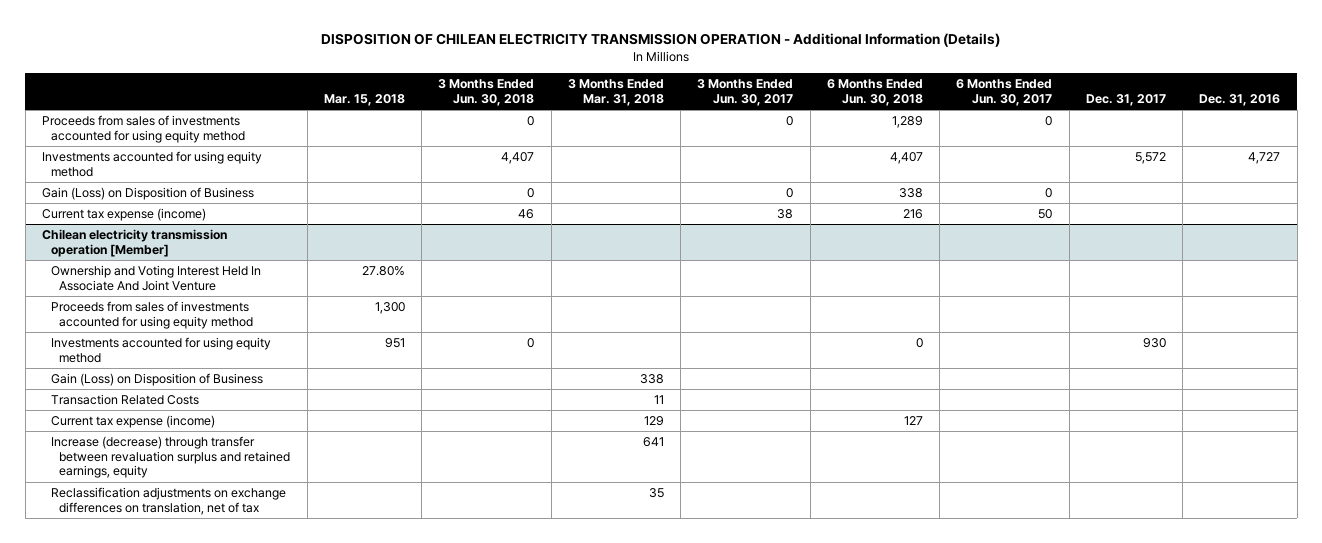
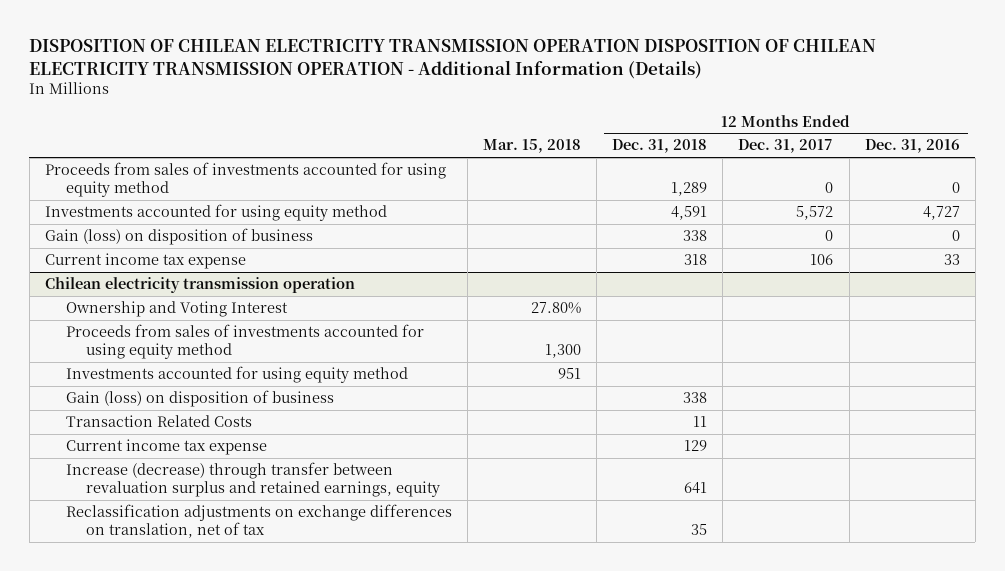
- DISPOSITION OF CHILEAN ELECTRICITY TRANSMISSION OPERATION - Additional Information (Details)
+ DISPOSITION OF CHILEAN ELECTRICITY TRANSMISSION OPERATION DISPOSITION OF CHILEAN ELECTRICITY TRANSMISSION OPERATION - Additional Information (Details)
- | Mar. 15, 2018 | 3 Months Ended Jun. 30, 2018 | 3 Months Ended Mar. 31, 2018 | 3 Months Ended Jun. 30, 2017 | 6 Months Ended Jun. 30, 2018 | 6 Months Ended Jun. 30, 2017 | Dec. 31, 2017 | Dec. 31, 2016
+ | Mar. 15, 2018 | 12 Months Ended Dec. 31, 2018 | 12 Months Ended Dec. 31, 2017 | 12 Months Ended Dec. 31, 2016
- Gain (Loss) on Disposition of Business | | 0 | | 0 | 338 | 0 | |
- Current tax expense (income) | | 46 | | 38 | 216 | 50 | |
- Chilean electricity transmission operation [Member]
- Ownership and Voting Interest Held In Associate And Joint Venture | 27.80% | | | | | | |
+ Gain (loss) on disposition of business | | 338 | 0 | 0
+ Current income tax expense | | 318 | 106 | 33
+ Chilean electricity transmission operation
+ Ownership and Voting Interest | 27.80% | | |
- Gain (Loss) on Disposition of Business | | | 338 | | | | |
+ Gain (loss) on disposition of business | | 338 | |
- Current tax expense (income) | | | 129 | | 127 | | |
+ Current income tax expense | | 129 | |

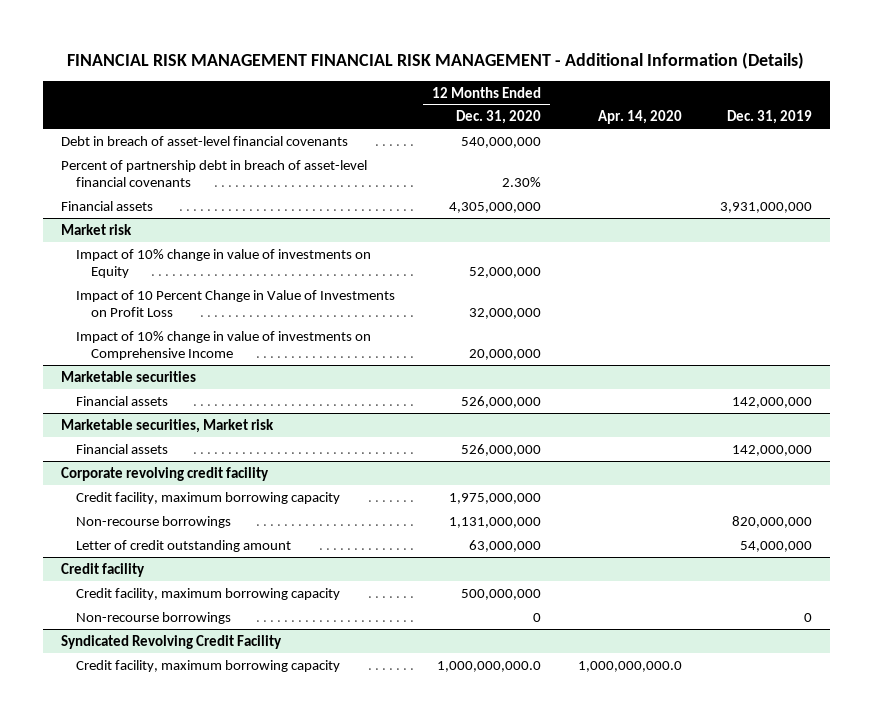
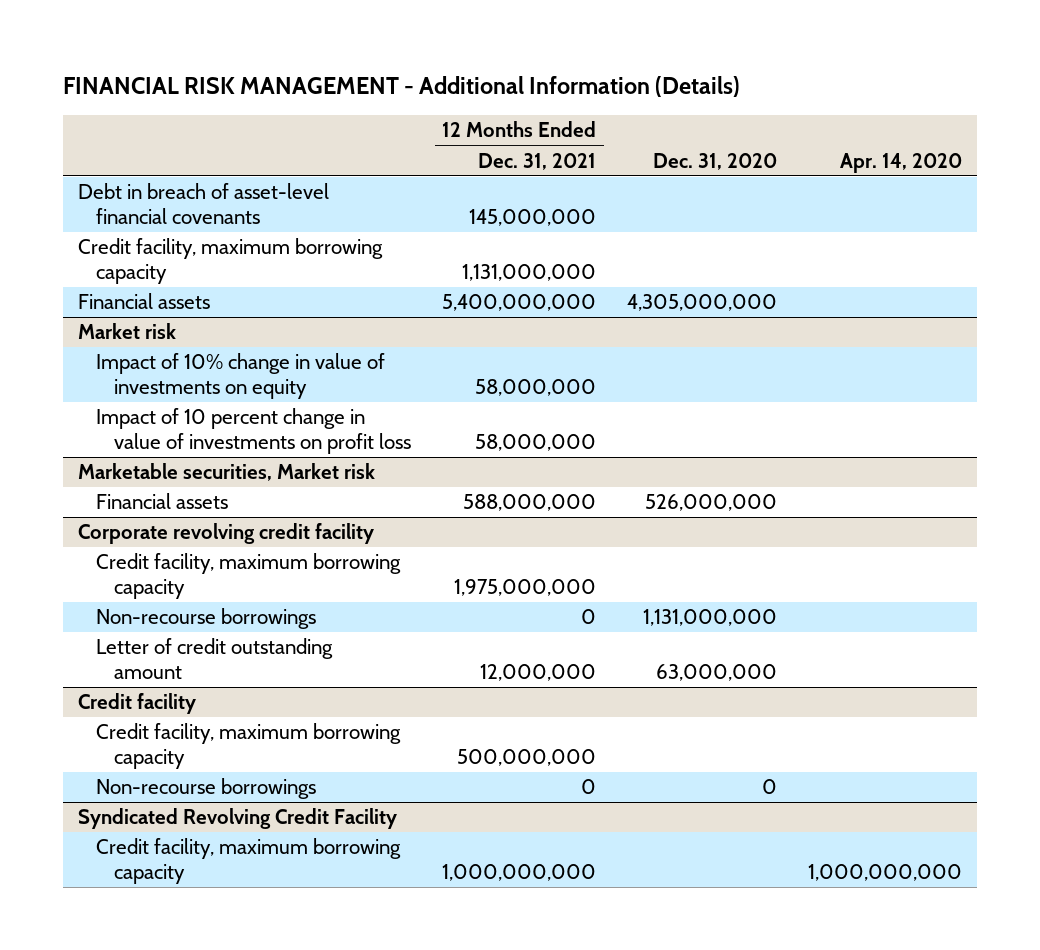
- FINANCIAL RISK MANAGEMENT FINANCIAL RISK MANAGEMENT - Additional Information (Details)
+ FINANCIAL RISK MANAGEMENT - Additional Information (Details)
- | 12 Months Ended Dec. 31, 2020 | Apr. 14, 2020 | Dec. 31, 2019
+ | 12 Months Ended Dec. 31, 2021 | Dec. 31, 2020 | Apr. 14, 2020
- Percent of partnership debt in breach of asset-level financial covenants | 2.30% | |
+ Credit facility, maximum borrowing capacity | 1,131,000,000 | |
@ Market risk
- Impact of 10% change in value of investments on Equity | 52,000,000 | |
- Impact of 10 Percent Change in Value of Investments on Profit Loss | 32,000,000 | |
- Impact of 10% change in value of investments on Comprehensive Income | 20,000,000 | |
- Marketable securities
- Financial assets | 526,000,000 | | 142,000,000
@ Market risk
+ Impact of 10% change in value of investments on equity | 58,000,000 | |
+ Impact of 10 percent change in value of investments on profit loss | 58,000,000 | |
@ Syndicated Revolving Credit Facility
- Credit facility, maximum borrowing capacity | 1,000,000,000.0 | 1,000,000,000.0 |
+ Credit facility, maximum borrowing capacity | 1,000,000,000 | | 1,000,000,000

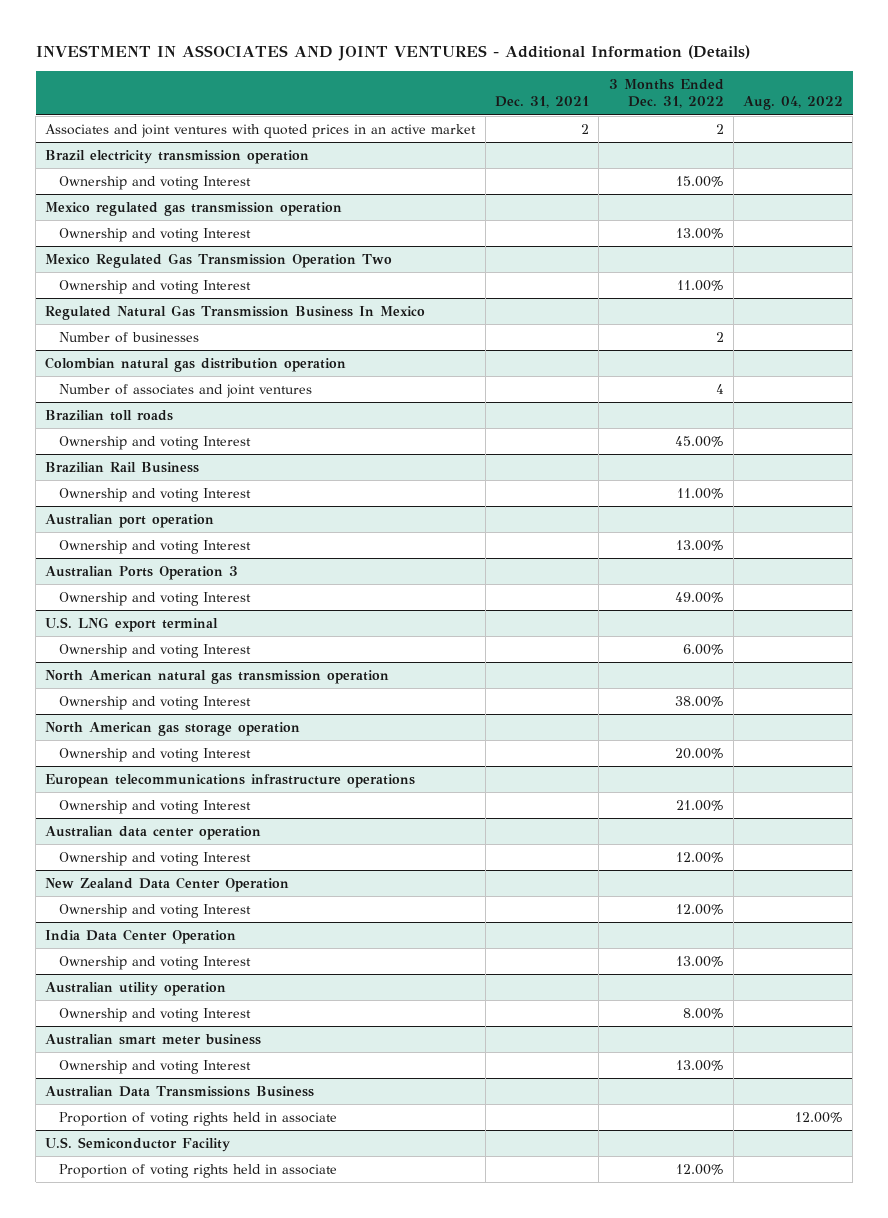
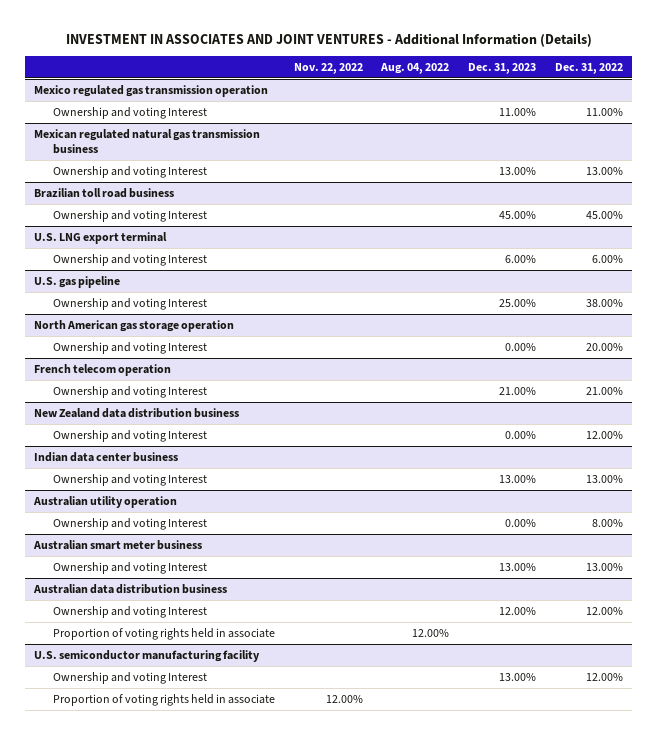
- | Dec. 31, 2021 | 3 Months Ended Dec. 31, 2022 | Aug. 04, 2022
+ | Nov. 22, 2022 | Aug. 04, 2022 | Dec. 31, 2023 | Dec. 31, 2022
- Associates and joint ventures with quoted prices in an active market | 2 | 2 |
- Brazil electricity transmission operation
- Ownership and voting Interest | | 15.00% |
- Mexico Regulated Gas Transmission Operation Two
+ Mexican regulated natural gas transmission business
- Regulated Natural Gas Transmission Business In Mexico
- Number of businesses | | 2 |
- Colombian natural gas distribution operation
- Number of associates and joint ventures | | 4 |
- Brazilian toll roads
+ Brazilian toll road business
- Brazilian Rail Business
- Ownership and voting Interest | | 11.00% |
- Australian port operation
- Ownership and voting Interest | | 13.00% |
- Australian Ports Operation 3
- Ownership and voting Interest | | 49.00% |
- North American natural gas transmission operation
+ U.S. gas pipeline
- European telecommunications infrastructure operations
+ French telecom operation
- Australian data center operation
- Ownership and voting Interest | | 12.00% |
- New Zealand Data Center Operation
+ New Zealand data distribution business
- India Data Center Operation
+ Indian data center business
- Australian Data Transmissions Business
+ Australian data distribution business
+ Ownership and voting Interest | | | 12.00% | 12.00%
- U.S. Semiconductor Facility
+ U.S. semiconductor manufacturing facility
+ Ownership and voting Interest | | | 13.00% | 12.00%

